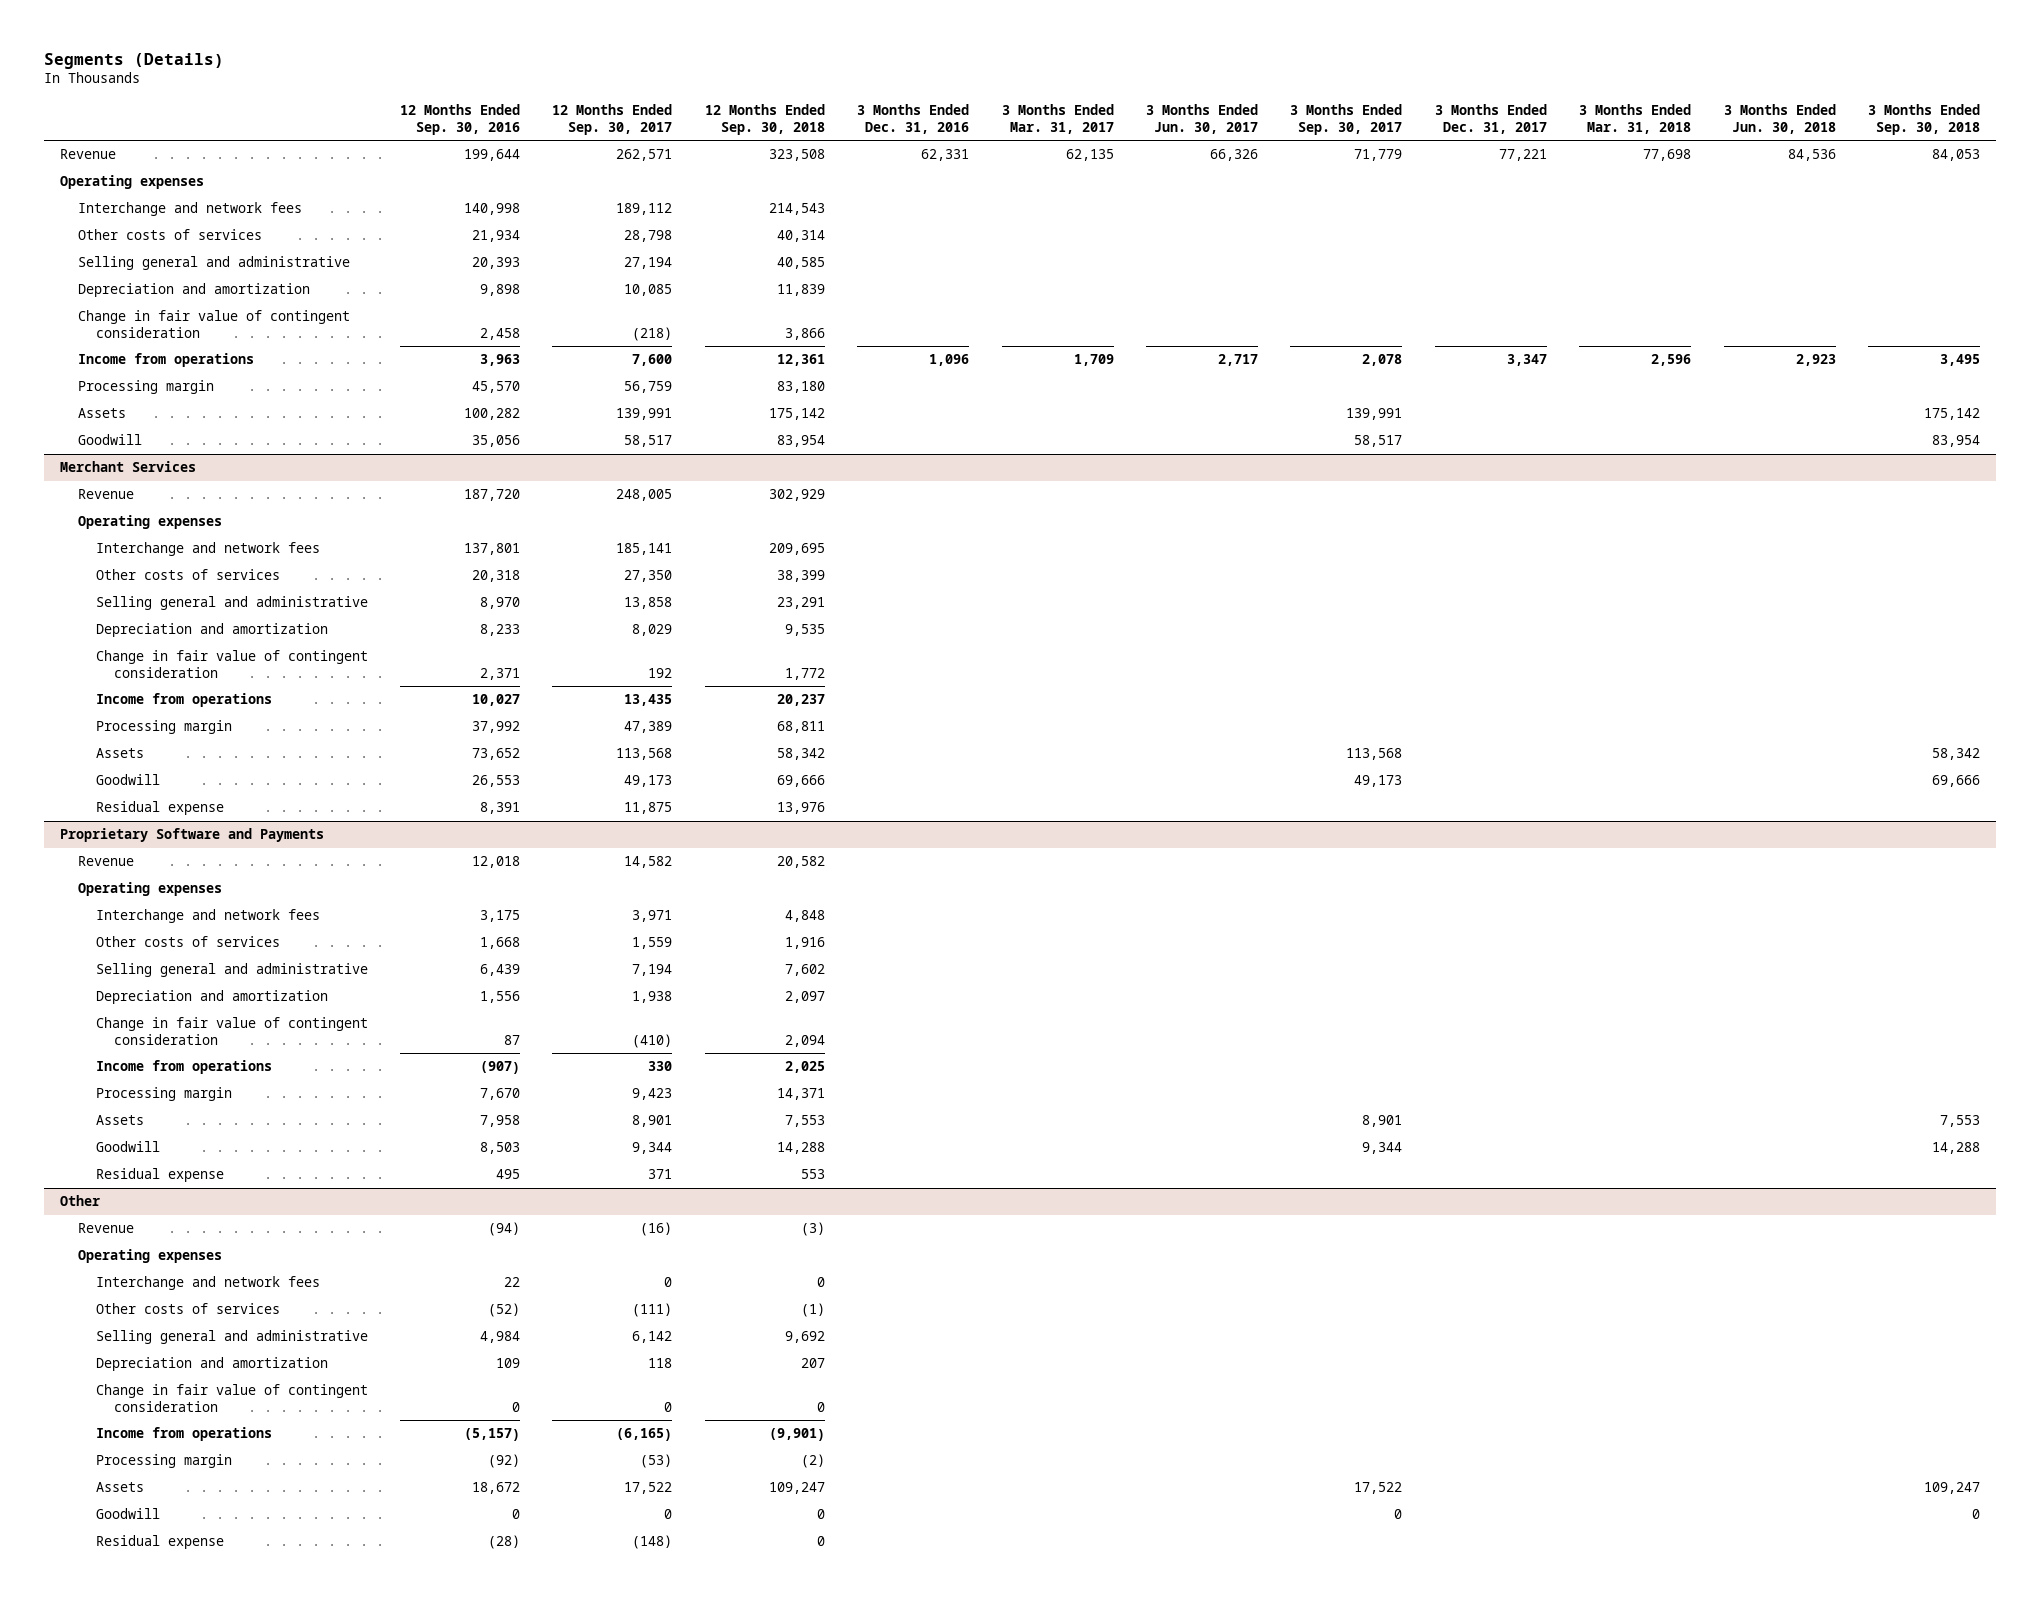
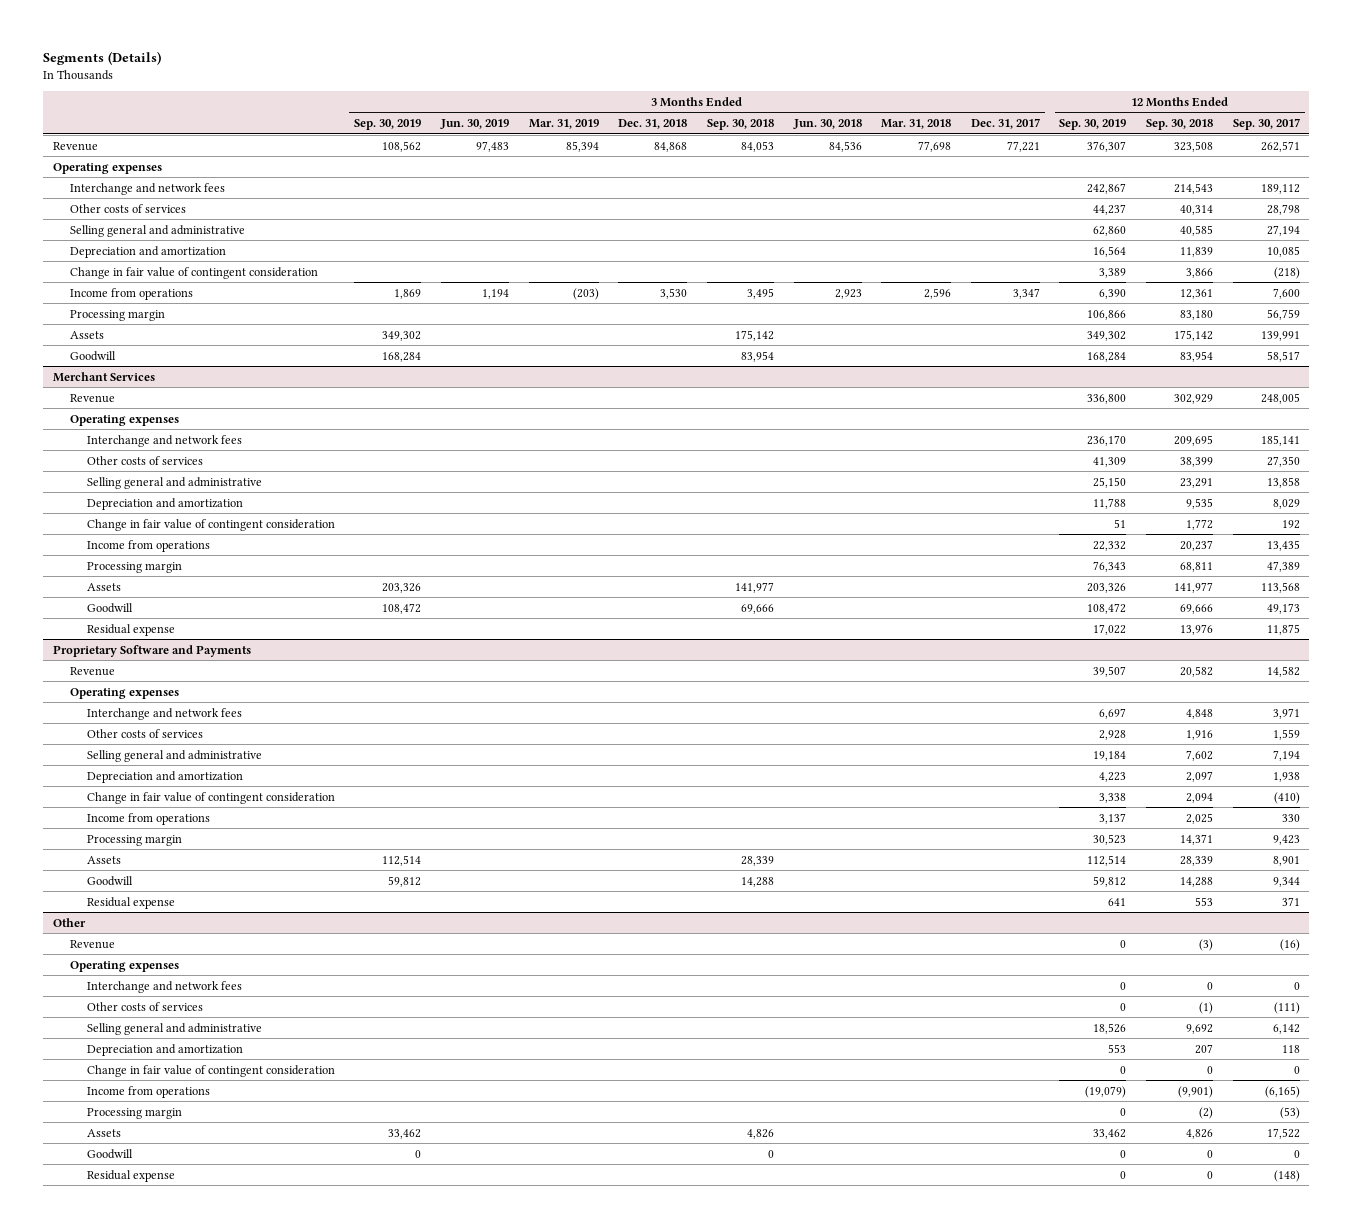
- | 12 Months Ended Sep. 30, 2016 | 12 Months Ended Sep. 30, 2017 | 12 Months Ended Sep. 30, 2018 | 3 Months Ended Dec. 31, 2016 | 3 Months Ended Mar. 31, 2017 | 3 Months Ended Jun. 30, 2017 | 3 Months Ended Sep. 30, 2017 | 3 Months Ended Dec. 31, 2017 | 3 Months Ended Mar. 31, 2018 | 3 Months Ended Jun. 30, 2018 | 3 Months Ended Sep. 30, 2018
+ | 3 Months Ended Sep. 30, 2019 | 3 Months Ended Jun. 30, 2019 | 3 Months Ended Mar. 31, 2019 | 3 Months Ended Dec. 31, 2018 | 3 Months Ended Sep. 30, 2018 | 3 Months Ended Jun. 30, 2018 | 3 Months Ended Mar. 31, 2018 | 3 Months Ended Dec. 31, 2017 | 12 Months Ended Sep. 30, 2019 | 12 Months Ended Sep. 30, 2018 | 12 Months Ended Sep. 30, 2017
@ Merchant Services
- Assets | 73,652 | 113,568 | 58,342 | | | | 113,568 | | | | 58,342
+ Assets | 203,326 | | | | 141,977 | | | | 203,326 | 141,977 | 113,568
@ Proprietary Software and Payments
- Assets | 7,958 | 8,901 | 7,553 | | | | 8,901 | | | | 7,553
+ Assets | 112,514 | | | | 28,339 | | | | 112,514 | 28,339 | 8,901
@ Other
- Assets | 18,672 | 17,522 | 109,247 | | | | 17,522 | | | | 109,247
+ Assets | 33,462 | | | | 4,826 | | | | 33,462 | 4,826 | 17,522

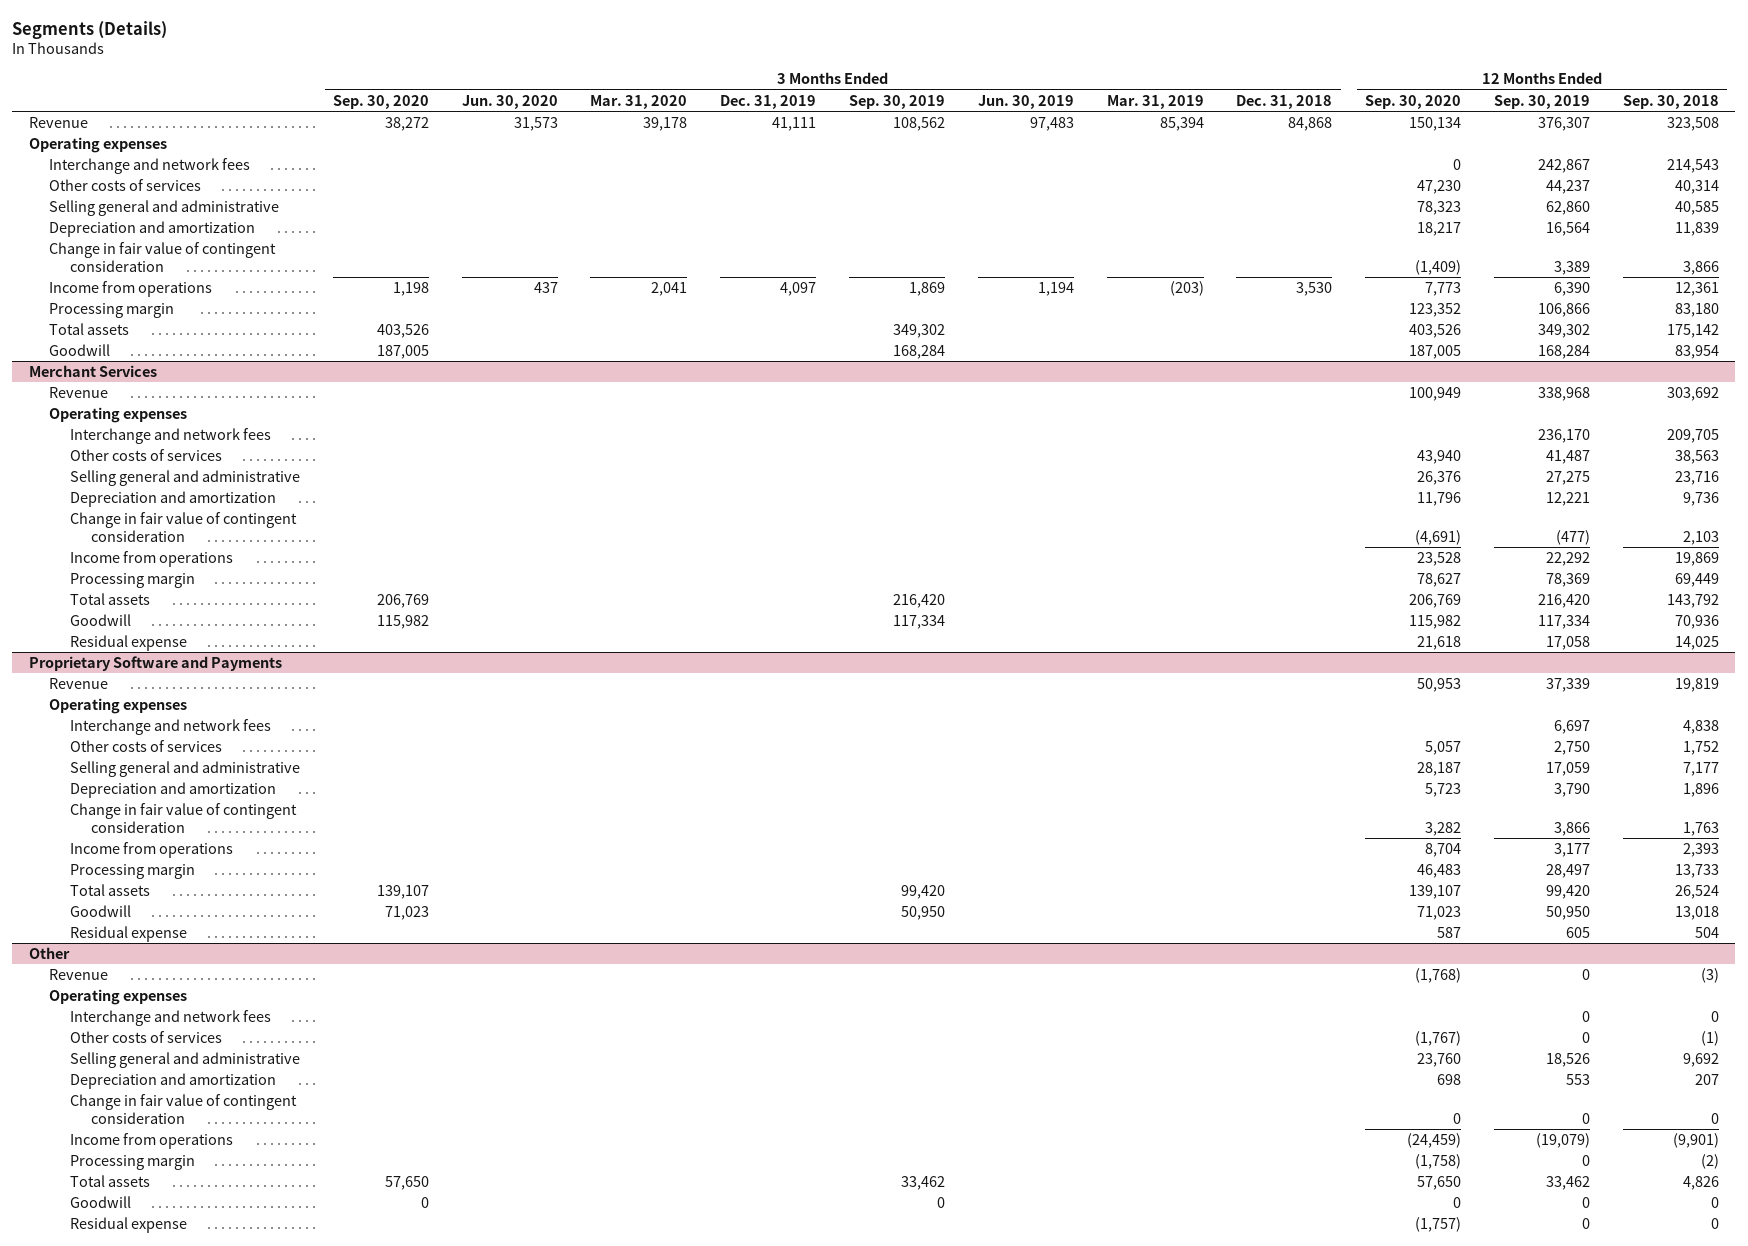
- | 3 Months Ended Sep. 30, 2019 | 3 Months Ended Jun. 30, 2019 | 3 Months Ended Mar. 31, 2019 | 3 Months Ended Dec. 31, 2018 | 3 Months Ended Sep. 30, 2018 | 3 Months Ended Jun. 30, 2018 | 3 Months Ended Mar. 31, 2018 | 3 Months Ended Dec. 31, 2017 | 12 Months Ended Sep. 30, 2019 | 12 Months Ended Sep. 30, 2018 | 12 Months Ended Sep. 30, 2017
+ | 3 Months Ended Sep. 30, 2020 | 3 Months Ended Jun. 30, 2020 | 3 Months Ended Mar. 31, 2020 | 3 Months Ended Dec. 31, 2019 | 3 Months Ended Sep. 30, 2019 | 3 Months Ended Jun. 30, 2019 | 3 Months Ended Mar. 31, 2019 | 3 Months Ended Dec. 31, 2018 | 12 Months Ended Sep. 30, 2020 | 12 Months Ended Sep. 30, 2019 | 12 Months Ended Sep. 30, 2018
- Assets | 349,302 | | | | 175,142 | | | | 349,302 | 175,142 | 139,991
+ Total assets | 403,526 | | | | 349,302 | | | | 403,526 | 349,302 | 175,142
@ Merchant Services
- Revenue | | | | | | | | | 336,800 | 302,929 | 248,005
+ Revenue | | | | | | | | | 100,949 | 338,968 | 303,692
- Interchange and network fees | | | | | | | | | 236,170 | 209,695 | 185,141
- Other costs of services | | | | | | | | | 41,309 | 38,399 | 27,350
- Selling general and administrative | | | | | | | | | 25,150 | 23,291 | 13,858
- Depreciation and amortization | | | | | | | | | 11,788 | 9,535 | 8,029
- Change in fair value of contingent consideration | | | | | | | | | 51 | 1,772 | 192
- Income from operations | | | | | | | | | 22,332 | 20,237 | 13,435
- Processing margin | | | | | | | | | 76,343 | 68,811 | 47,389
- Assets | 203,326 | | | | 141,977 | | | | 203,326 | 141,977 | 113,568
- Goodwill | 108,472 | | | | 69,666 | | | | 108,472 | 69,666 | 49,173
- Residual expense | | | | | | | | | 17,022 | 13,976 | 11,875
+ Interchange and network fees | | | | | | | | | | 236,170 | 209,705
+ Other costs of services | | | | | | | | | 43,940 | 41,487 | 38,563
+ Selling general and administrative | | | | | | | | | 26,376 | 27,275 | 23,716
+ Depreciation and amortization | | | | | | | | | 11,796 | 12,221 | 9,736
+ Change in fair value of contingent consideration | | | | | | | | | (4,691) | (477) | 2,103
+ Income from operations | | | | | | | | | 23,528 | 22,292 | 19,869
+ Processing margin | | | | | | | | | 78,627 | 78,369 | 69,449
+ Total assets | 206,769 | | | | 216,420 | | | | 206,769 | 216,420 | 143,792
+ Goodwill | 115,982 | | | | 117,334 | | | | 115,982 | 117,334 | 70,936
+ Residual expense | | | | | | | | | 21,618 | 17,058 | 14,025
@ Proprietary Software and Payments
- Revenue | | | | | | | | | 39,507 | 20,582 | 14,582
+ Revenue | | | | | | | | | 50,953 | 37,339 | 19,819
- Interchange and network fees | | | | | | | | | 6,697 | 4,848 | 3,971
- Other costs of services | | | | | | | | | 2,928 | 1,916 | 1,559
- Selling general and administrative | | | | | | | | | 19,184 | 7,602 | 7,194
- Depreciation and amortization | | | | | | | | | 4,223 | 2,097 | 1,938
- Change in fair value of contingent consideration | | | | | | | | | 3,338 | 2,094 | (410)
- Income from operations | | | | | | | | | 3,137 | 2,025 | 330
- Processing margin | | | | | | | | | 30,523 | 14,371 | 9,423
- Assets | 112,514 | | | | 28,339 | | | | 112,514 | 28,339 | 8,901
- Goodwill | 59,812 | | | | 14,288 | | | | 59,812 | 14,288 | 9,344
- Residual expense | | | | | | | | | 641 | 553 | 371
+ Interchange and network fees | | | | | | | | | | 6,697 | 4,838
+ Other costs of services | | | | | | | | | 5,057 | 2,750 | 1,752
+ Selling general and administrative | | | | | | | | | 28,187 | 17,059 | 7,177
+ Depreciation and amortization | | | | | | | | | 5,723 | 3,790 | 1,896
+ Change in fair value of contingent consideration | | | | | | | | | 3,282 | 3,866 | 1,763
+ Income from operations | | | | | | | | | 8,704 | 3,177 | 2,393
+ Processing margin | | | | | | | | | 46,483 | 28,497 | 13,733
+ Total assets | 139,107 | | | | 99,420 | | | | 139,107 | 99,420 | 26,524
+ Goodwill | 71,023 | | | | 50,950 | | | | 71,023 | 50,950 | 13,018
+ Residual expense | | | | | | | | | 587 | 605 | 504
@ Other
- Assets | 33,462 | | | | 4,826 | | | | 33,462 | 4,826 | 17,522
+ Total assets | 57,650 | | | | 33,462 | | | | 57,650 | 33,462 | 4,826

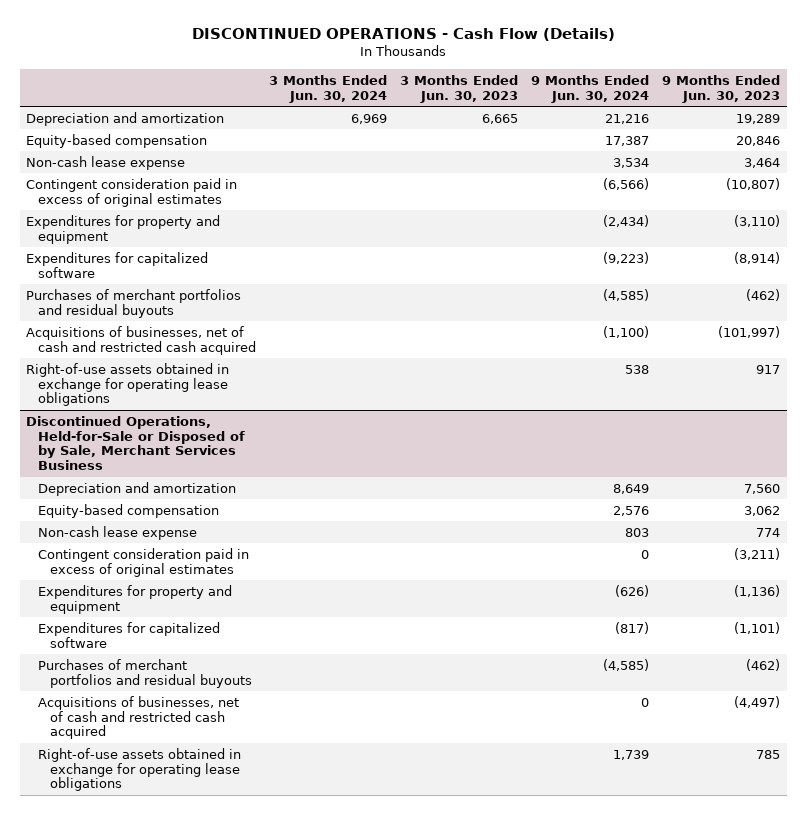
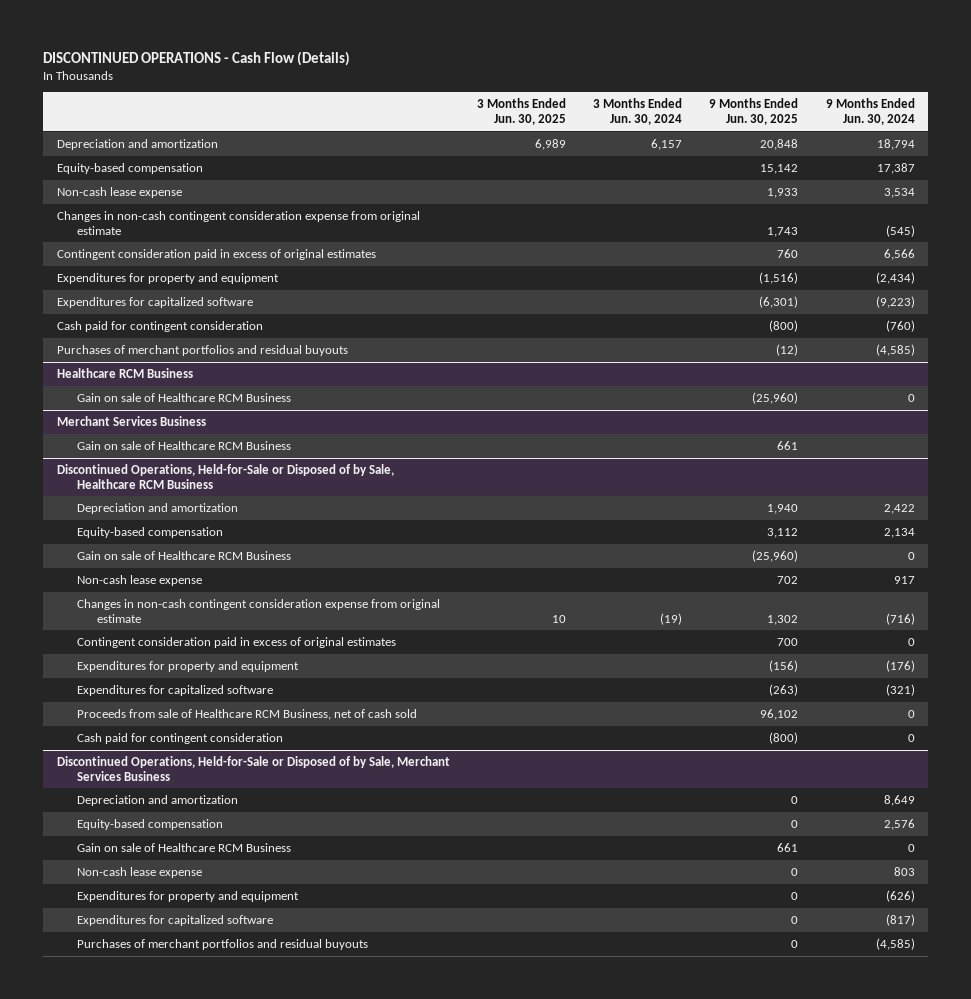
- | 3 Months Ended Jun. 30, 2024 | 3 Months Ended Jun. 30, 2023 | 9 Months Ended Jun. 30, 2024 | 9 Months Ended Jun. 30, 2023
+ | 3 Months Ended Jun. 30, 2025 | 3 Months Ended Jun. 30, 2024 | 9 Months Ended Jun. 30, 2025 | 9 Months Ended Jun. 30, 2024
- Depreciation and amortization | 6,969 | 6,665 | 21,216 | 19,289
+ Depreciation and amortization | 6,989 | 6,157 | 20,848 | 18,794
- Contingent consideration paid in excess of original estimates | | | (6,566) | (10,807)
+ Changes in non-cash contingent consideration expense from original estimate | | | 1,743 | (545)
+ Contingent consideration paid in excess of original estimates | | | 760 | 6,566
+ Cash paid for contingent consideration | | | (800) | (760)
- Acquisitions of businesses, net of cash and restricted cash acquired | | | (1,100) | (101,997)
- Right-of-use assets obtained in exchange for operating lease obligations | | | 538 | 917
+ Healthcare RCM Business
+ Gain on sale of Healthcare RCM Business | | | (25,960) | 0
+ Merchant Services Business
+ Gain on sale of Healthcare RCM Business | | | 661 |
+ Discontinued Operations, Held-for-Sale or Disposed of by Sale, Healthcare RCM Business
+ Depreciation and amortization | | | 1,940 | 2,422
+ Equity-based compensation | | | 3,112 | 2,134
+ Gain on sale of Healthcare RCM Business | | | (25,960) | 0
+ Non-cash lease expense | | | 702 | 917
+ Changes in non-cash contingent consideration expense from original estimate | 10 | (19) | 1,302 | (716)
+ Contingent consideration paid in excess of original estimates | | | 700 | 0
+ Expenditures for property and equipment | | | (156) | (176)
+ Expenditures for capitalized software | | | (263) | (321)
+ Proceeds from sale of Healthcare RCM Business, net of cash sold | | | 96,102 | 0
+ Cash paid for contingent consideration | | | (800) | 0
@ Discontinued Operations, Held-for-Sale or Disposed of by Sale, Merchant Services Business
+ Gain on sale of Healthcare RCM Business | | | 661 | 0
- Contingent consideration paid in excess of original estimates | | | 0 | (3,211)
- Acquisitions of businesses, net of cash and restricted cash acquired | | | 0 | (4,497)
- Right-of-use assets obtained in exchange for operating lease obligations | | | 1,739 | 785

